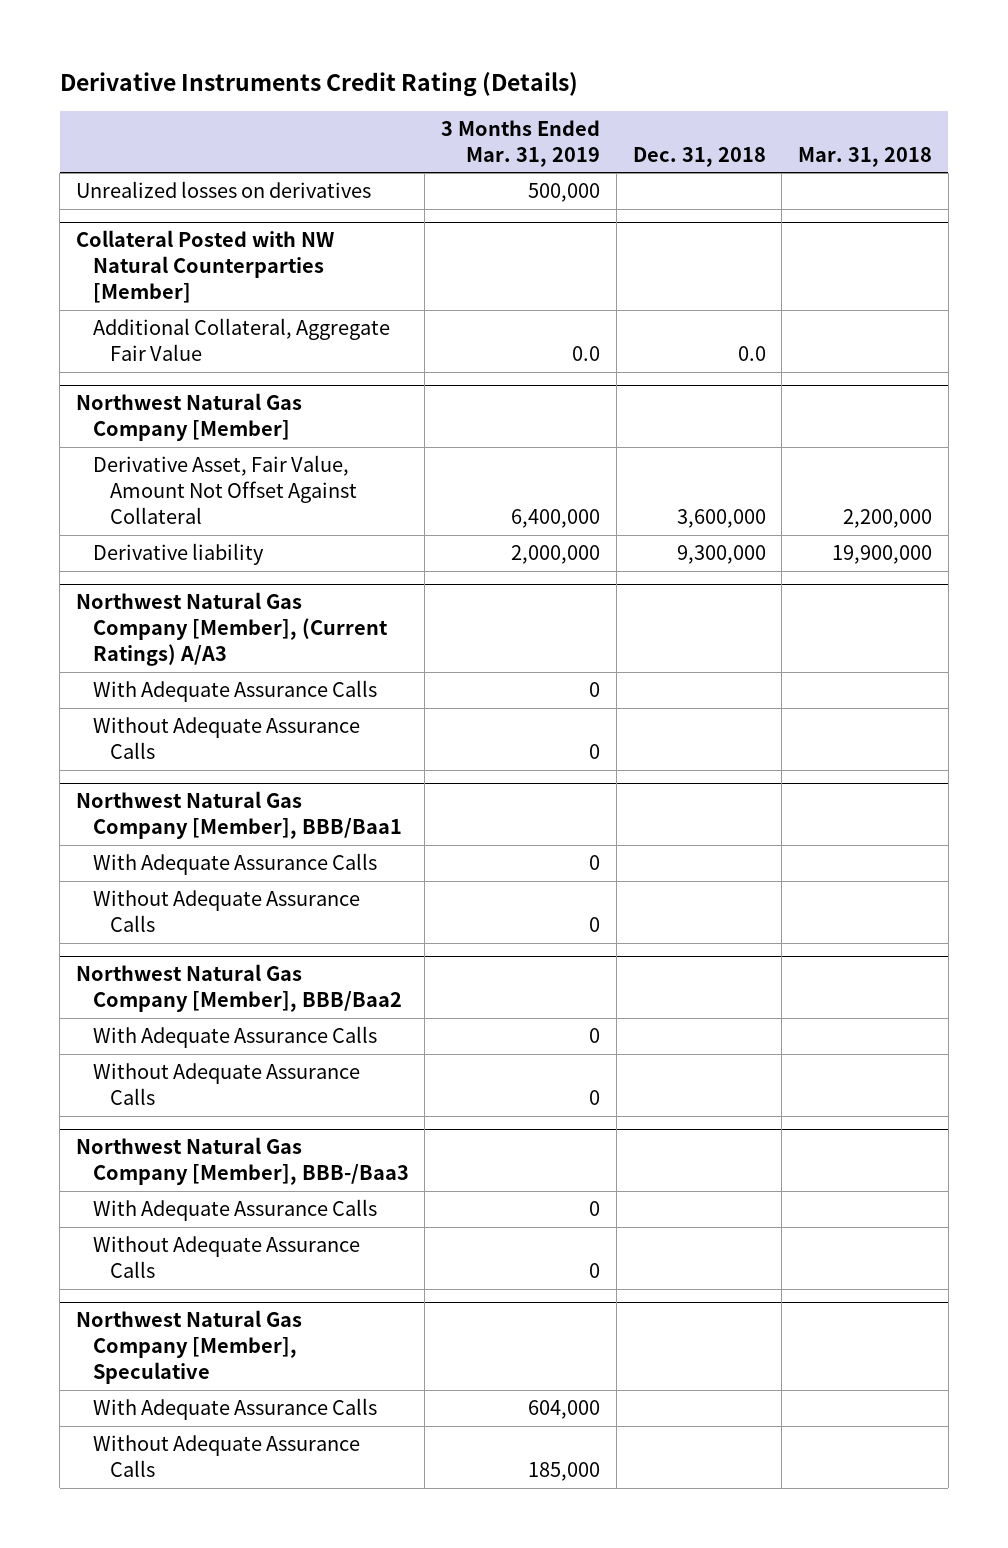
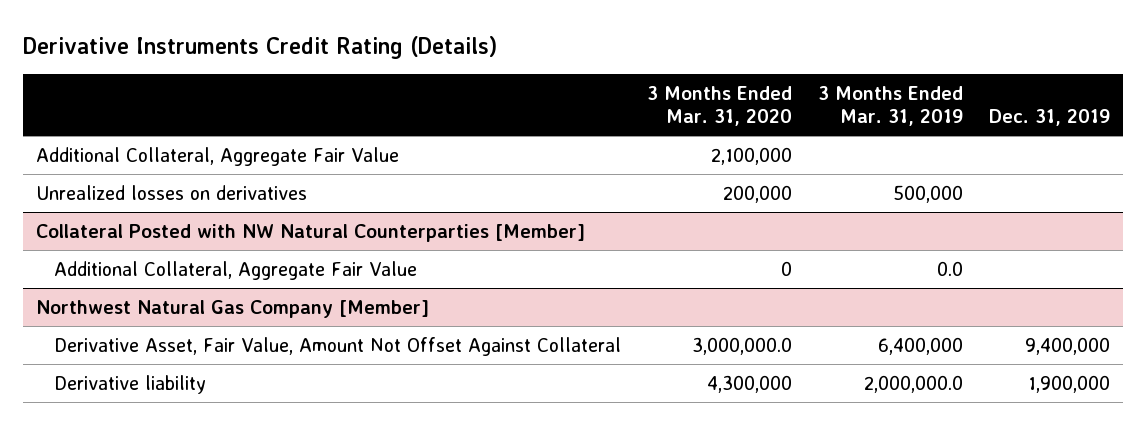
- | 3 Months Ended Mar. 31, 2019 | Dec. 31, 2018 | Mar. 31, 2018
+ | 3 Months Ended Mar. 31, 2020 | 3 Months Ended Mar. 31, 2019 | Dec. 31, 2019
+ Additional Collateral, Aggregate Fair Value | 2,100,000 | |
@ Northwest Natural Gas Company [Member]
- Derivative liability | 2,000,000 | 9,300,000 | 19,900,000
- Northwest Natural Gas Company [Member], (Current Ratings) A/A3
- With Adequate Assurance Calls | 0 | |
- Without Adequate Assurance Calls | 0 | |
- Northwest Natural Gas Company [Member], BBB/Baa1
- With Adequate Assurance Calls | 0 | |
- Without Adequate Assurance Calls | 0 | |
- Northwest Natural Gas Company [Member], BBB/Baa2
- With Adequate Assurance Calls | 0 | |
- Without Adequate Assurance Calls | 0 | |
- Northwest Natural Gas Company [Member], BBB-/Baa3
- With Adequate Assurance Calls | 0 | |
- Without Adequate Assurance Calls | 0 | |
- Northwest Natural Gas Company [Member], Speculative
- With Adequate Assurance Calls | 604,000 | |
- Without Adequate Assurance Calls | 185,000 | |
@ Northwest Natural Gas Company [Member]
+ Derivative liability | 4,300,000 | 2,000,000.0 | 1,900,000

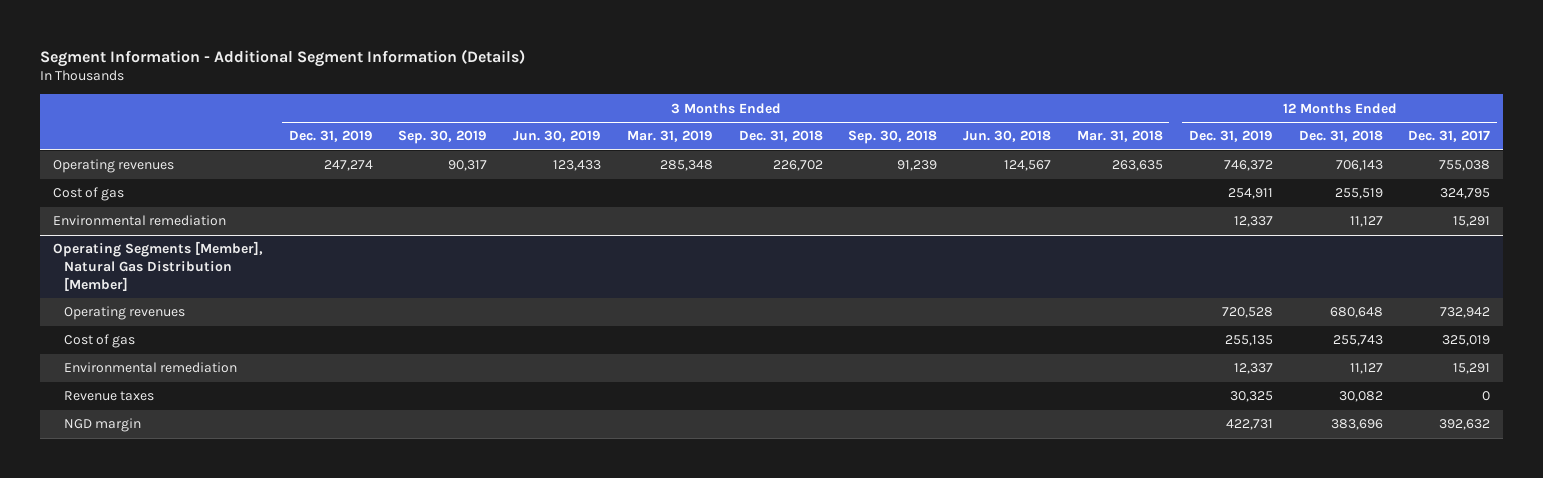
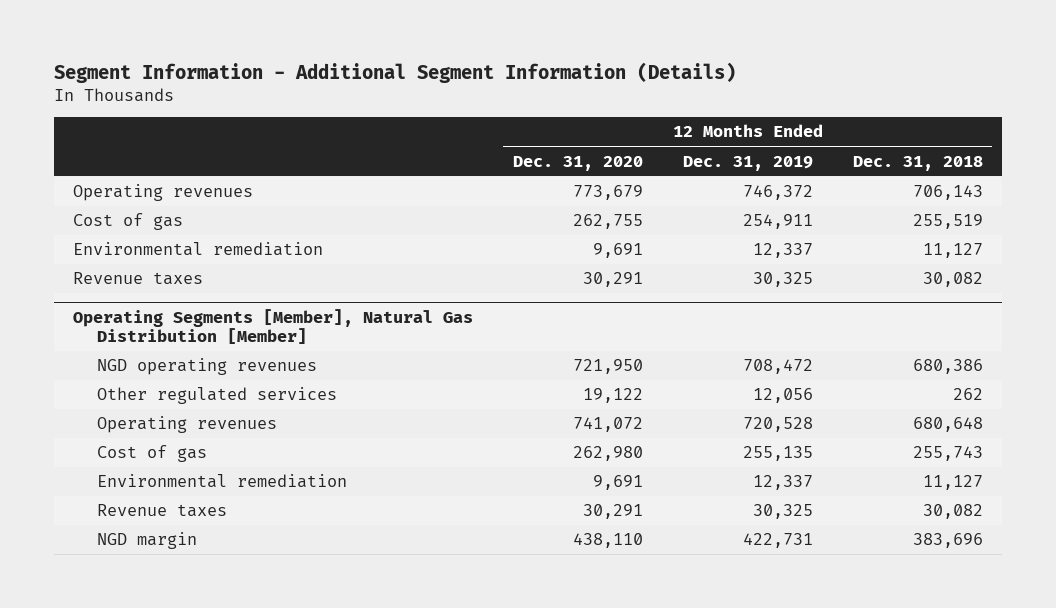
- | 3 Months Ended Dec. 31, 2019 | 3 Months Ended Sep. 30, 2019 | 3 Months Ended Jun. 30, 2019 | 3 Months Ended Mar. 31, 2019 | 3 Months Ended Dec. 31, 2018 | 3 Months Ended Sep. 30, 2018 | 3 Months Ended Jun. 30, 2018 | 3 Months Ended Mar. 31, 2018 | 12 Months Ended Dec. 31, 2019 | 12 Months Ended Dec. 31, 2018 | 12 Months Ended Dec. 31, 2017
+ | 12 Months Ended Dec. 31, 2020 | 12 Months Ended Dec. 31, 2019 | 12 Months Ended Dec. 31, 2018
+ Revenue taxes | 30,291 | 30,325 | 30,082
@ Operating Segments [Member], Natural Gas Distribution [Member]
+ NGD operating revenues | 721,950 | 708,472 | 680,386
+ Other regulated services | 19,122 | 12,056 | 262

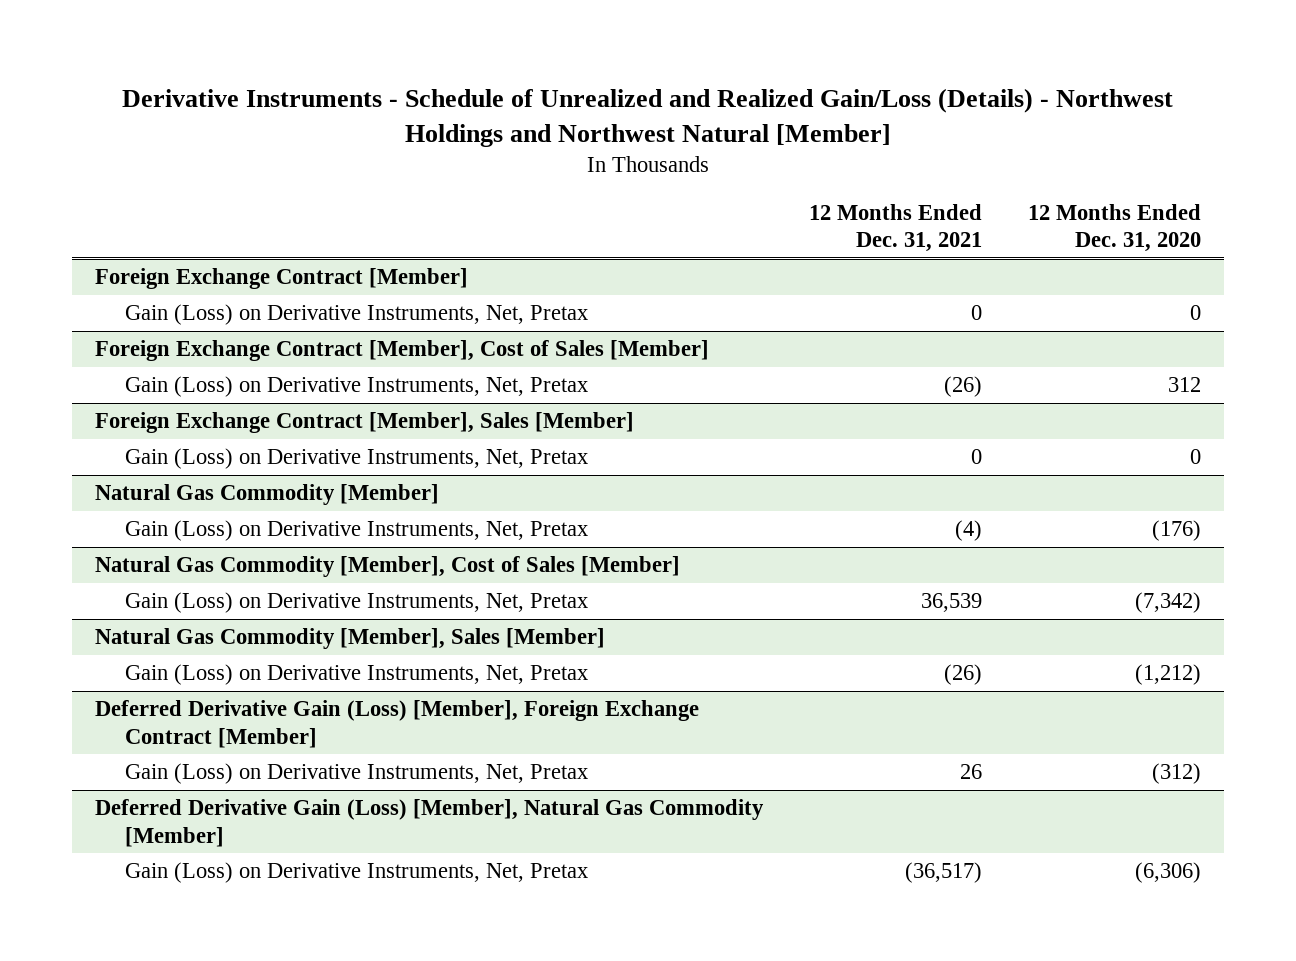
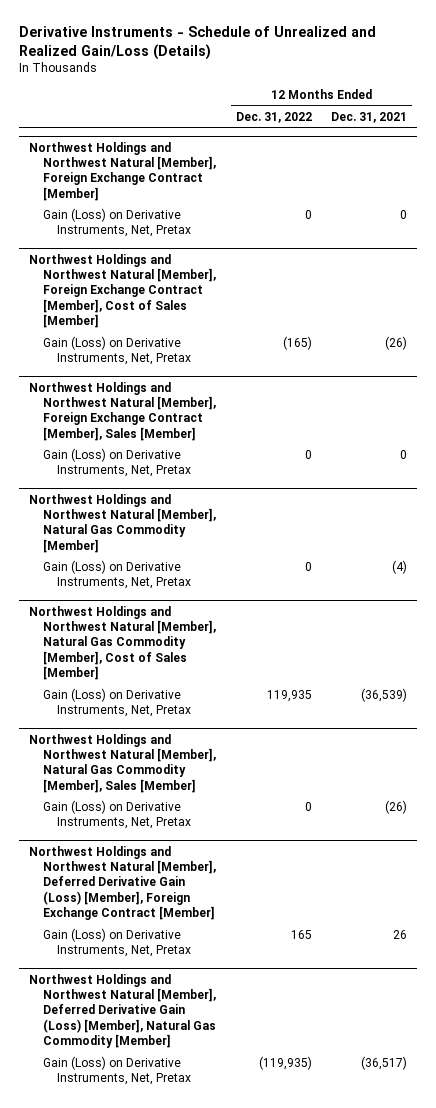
- Derivative Instruments - Schedule of Unrealized and Realized Gain/Loss (Details) - Northwest Holdings and Northwest Natural [Member]
+ Derivative Instruments - Schedule of Unrealized and Realized Gain/Loss (Details)
- | 12 Months Ended Dec. 31, 2021 | 12 Months Ended Dec. 31, 2020
+ | 12 Months Ended Dec. 31, 2022 | 12 Months Ended Dec. 31, 2021
- Foreign Exchange Contract [Member]
+ Northwest Holdings and Northwest Natural [Member], Foreign Exchange Contract [Member]
- Foreign Exchange Contract [Member], Cost of Sales [Member]
+ Northwest Holdings and Northwest Natural [Member], Foreign Exchange Contract [Member], Cost of Sales [Member]
- Foreign Exchange Contract [Member], Sales [Member]
+ Northwest Holdings and Northwest Natural [Member], Foreign Exchange Contract [Member], Sales [Member]
- Natural Gas Commodity [Member]
+ Northwest Holdings and Northwest Natural [Member], Natural Gas Commodity [Member]
- Natural Gas Commodity [Member], Cost of Sales [Member]
- Gain (Loss) on Derivative Instruments, Net, Pretax | 36,539 | (7,342)
- Natural Gas Commodity [Member], Sales [Member]
+ Northwest Holdings and Northwest Natural [Member], Natural Gas Commodity [Member], Cost of Sales [Member]
+ Gain (Loss) on Derivative Instruments, Net, Pretax | 119,935 | (36,539)
+ Northwest Holdings and Northwest Natural [Member], Natural Gas Commodity [Member], Sales [Member]
- Deferred Derivative Gain (Loss) [Member], Foreign Exchange Contract [Member]
+ Northwest Holdings and Northwest Natural [Member], Deferred Derivative Gain (Loss) [Member], Foreign Exchange Contract [Member]
- Deferred Derivative Gain (Loss) [Member], Natural Gas Commodity [Member]
+ Northwest Holdings and Northwest Natural [Member], Deferred Derivative Gain (Loss) [Member], Natural Gas Commodity [Member]

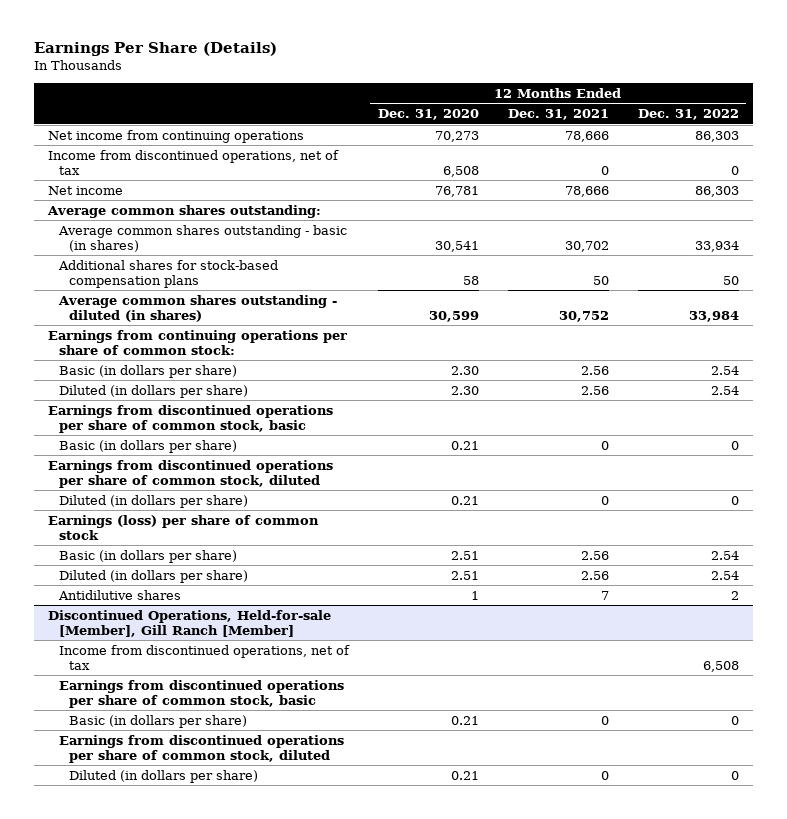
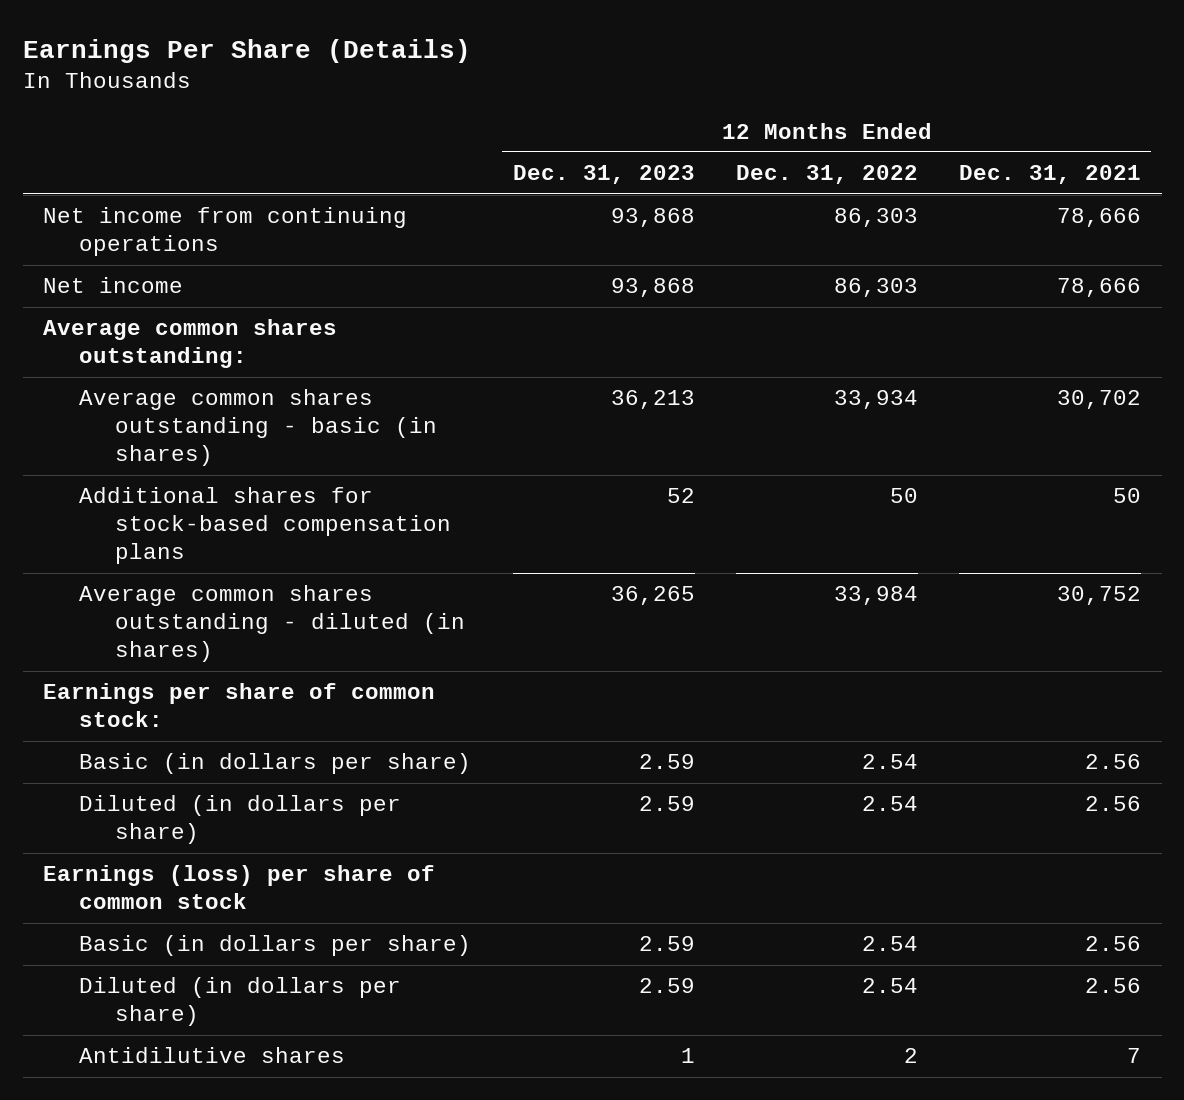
- | 12 Months Ended Dec. 31, 2020 | 12 Months Ended Dec. 31, 2021 | 12 Months Ended Dec. 31, 2022
+ | 12 Months Ended Dec. 31, 2023 | 12 Months Ended Dec. 31, 2022 | 12 Months Ended Dec. 31, 2021
- Income from discontinued operations, net of tax | 6,508 | 0 | 0
- Earnings from continuing operations per share of common stock:
+ Earnings per share of common stock:
- Earnings from discontinued operations per share of common stock, basic
- Basic (in dollars per share) | 0.21 | 0 | 0
- Earnings from discontinued operations per share of common stock, diluted
- Diluted (in dollars per share) | 0.21 | 0 | 0
- Discontinued Operations, Held-for-sale [Member], Gill Ranch [Member]
- Income from discontinued operations, net of tax | | | 6,508
- Earnings from discontinued operations per share of common stock, basic
- Basic (in dollars per share) | 0.21 | 0 | 0
- Earnings from discontinued operations per share of common stock, diluted
- Diluted (in dollars per share) | 0.21 | 0 | 0

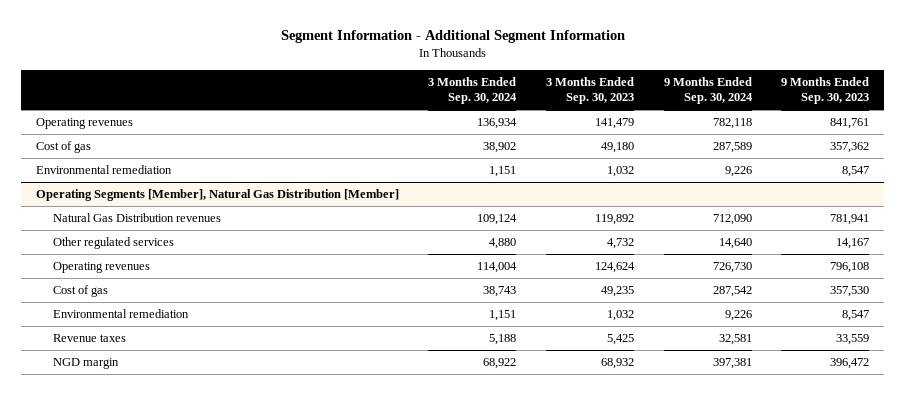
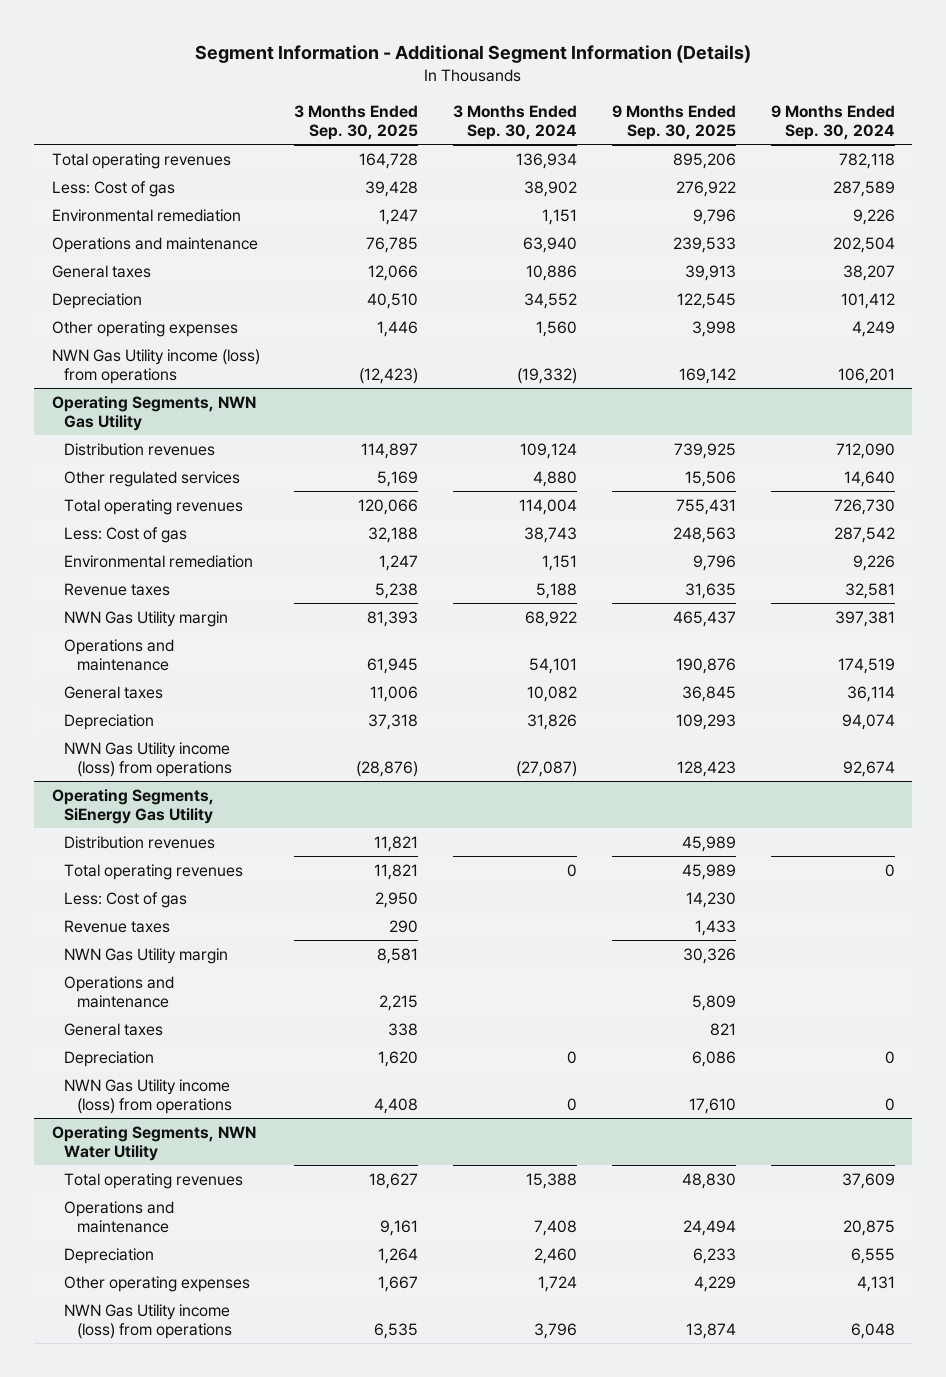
- Segment Information - Additional Segment Information
+ Segment Information - Additional Segment Information (Details)
- | 3 Months Ended Sep. 30, 2024 | 3 Months Ended Sep. 30, 2023 | 9 Months Ended Sep. 30, 2024 | 9 Months Ended Sep. 30, 2023
+ | 3 Months Ended Sep. 30, 2025 | 3 Months Ended Sep. 30, 2024 | 9 Months Ended Sep. 30, 2025 | 9 Months Ended Sep. 30, 2024
- Operating revenues | 136,934 | 141,479 | 782,118 | 841,761
- Cost of gas | 38,902 | 49,180 | 287,589 | 357,362
+ Total operating revenues | 164,728 | 136,934 | 895,206 | 782,118
+ Less: Cost of gas | 39,428 | 38,902 | 276,922 | 287,589
- Operating Segments [Member], Natural Gas Distribution [Member]
- Natural Gas Distribution revenues | 109,124 | 119,892 | 712,090 | 781,941
+ Operations and maintenance | 76,785 | 63,940 | 239,533 | 202,504
+ General taxes | 12,066 | 10,886 | 39,913 | 38,207
+ Depreciation | 40,510 | 34,552 | 122,545 | 101,412
+ Other operating expenses | 1,446 | 1,560 | 3,998 | 4,249
+ NWN Gas Utility income (loss) from operations | (12,423) | (19,332) | 169,142 | 106,201
+ Operating Segments, NWN Gas Utility
+ Distribution revenues | 114,897 | 109,124 | 739,925 | 712,090
- Operating revenues | 114,004 | 124,624 | 726,730 | 796,108
- Cost of gas | 38,743 | 49,235 | 287,542 | 357,530
+ Total operating revenues | 120,066 | 114,004 | 755,431 | 726,730
+ Less: Cost of gas | 32,188 | 38,743 | 248,563 | 287,542
- NGD margin | 68,922 | 68,932 | 397,381 | 396,472
+ NWN Gas Utility margin | 81,393 | 68,922 | 465,437 | 397,381
+ Operations and maintenance | 61,945 | 54,101 | 190,876 | 174,519
+ General taxes | 11,006 | 10,082 | 36,845 | 36,114
+ Depreciation | 37,318 | 31,826 | 109,293 | 94,074
+ NWN Gas Utility income (loss) from operations | (28,876) | (27,087) | 128,423 | 92,674
+ Operating Segments, SiEnergy Gas Utility
+ Distribution revenues | 11,821 | | 45,989 |
+ Total operating revenues | 11,821 | 0 | 45,989 | 0
+ Less: Cost of gas | 2,950 | | 14,230 |
+ Revenue taxes | 290 | | 1,433 |
+ NWN Gas Utility margin | 8,581 | | 30,326 |
+ Operations and maintenance | 2,215 | | 5,809 |
+ General taxes | 338 | | 821 |
+ Depreciation | 1,620 | 0 | 6,086 | 0
+ NWN Gas Utility income (loss) from operations | 4,408 | 0 | 17,610 | 0
+ Operating Segments, NWN Water Utility
+ Total operating revenues | 18,627 | 15,388 | 48,830 | 37,609
+ Operations and maintenance | 9,161 | 7,408 | 24,494 | 20,875
+ Depreciation | 1,264 | 2,460 | 6,233 | 6,555
+ Other operating expenses | 1,667 | 1,724 | 4,229 | 4,131
+ NWN Gas Utility income (loss) from operations | 6,535 | 3,796 | 13,874 | 6,048

